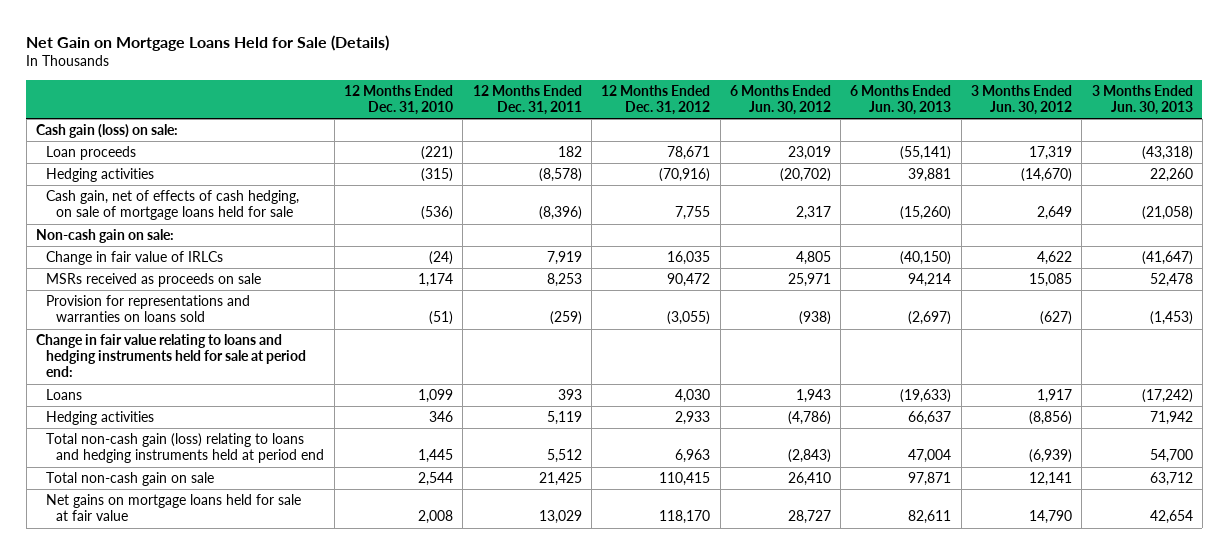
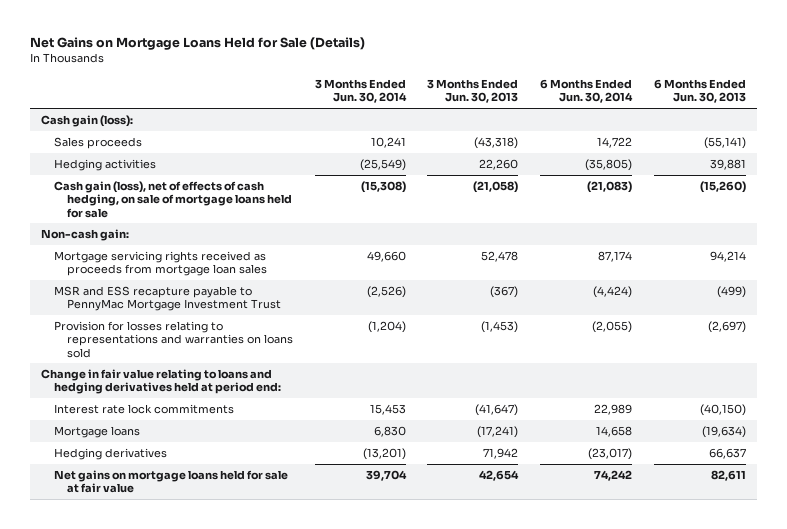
- Net Gain on Mortgage Loans Held for Sale (Details)
+ Net Gains on Mortgage Loans Held for Sale (Details)
- | 12 Months Ended Dec. 31, 2010 | 12 Months Ended Dec. 31, 2011 | 12 Months Ended Dec. 31, 2012 | 6 Months Ended Jun. 30, 2012 | 6 Months Ended Jun. 30, 2013 | 3 Months Ended Jun. 30, 2012 | 3 Months Ended Jun. 30, 2013
+ | 3 Months Ended Jun. 30, 2014 | 3 Months Ended Jun. 30, 2013 | 6 Months Ended Jun. 30, 2014 | 6 Months Ended Jun. 30, 2013
- Cash gain (loss) on sale:
- Loan proceeds | (221) | 182 | 78,671 | 23,019 | (55,141) | 17,319 | (43,318)
+ Cash gain (loss):
+ Sales proceeds | 10,241 | (43,318) | 14,722 | (55,141)
- Cash gain, net of effects of cash hedging, on sale of mortgage loans held for sale | (536) | (8,396) | 7,755 | 2,317 | (15,260) | 2,649 | (21,058)
- Non-cash gain on sale:
- Change in fair value of IRLCs | (24) | 7,919 | 16,035 | 4,805 | (40,150) | 4,622 | (41,647)
- MSRs received as proceeds on sale | 1,174 | 8,253 | 90,472 | 25,971 | 94,214 | 15,085 | 52,478
- Provision for representations and warranties on loans sold | (51) | (259) | (3,055) | (938) | (2,697) | (627) | (1,453)
- Change in fair value relating to loans and hedging instruments held for sale at period end:
- Loans | 1,099 | 393 | 4,030 | 1,943 | (19,633) | 1,917 | (17,242)
- Hedging activities | 346 | 5,119 | 2,933 | (4,786) | 66,637 | (8,856) | 71,942
- Total non-cash gain (loss) relating to loans and hedging instruments held at period end | 1,445 | 5,512 | 6,963 | (2,843) | 47,004 | (6,939) | 54,700
- Total non-cash gain on sale | 2,544 | 21,425 | 110,415 | 26,410 | 97,871 | 12,141 | 63,712
+ Cash gain (loss), net of effects of cash hedging, on sale of mortgage loans held for sale | (15,308) | (21,058) | (21,083) | (15,260)
+ Non-cash gain:
+ Mortgage servicing rights received as proceeds from mortgage loan sales | 49,660 | 52,478 | 87,174 | 94,214
+ MSR and ESS recapture payable to PennyMac Mortgage Investment Trust | (2,526) | (367) | (4,424) | (499)
+ Provision for losses relating to representations and warranties on loans sold | (1,204) | (1,453) | (2,055) | (2,697)
+ Change in fair value relating to loans and hedging derivatives held at period end:
+ Interest rate lock commitments | 15,453 | (41,647) | 22,989 | (40,150)
+ Mortgage loans | 6,830 | (17,241) | 14,658 | (19,634)
+ Hedging derivatives | (13,201) | 71,942 | (23,017) | 66,637

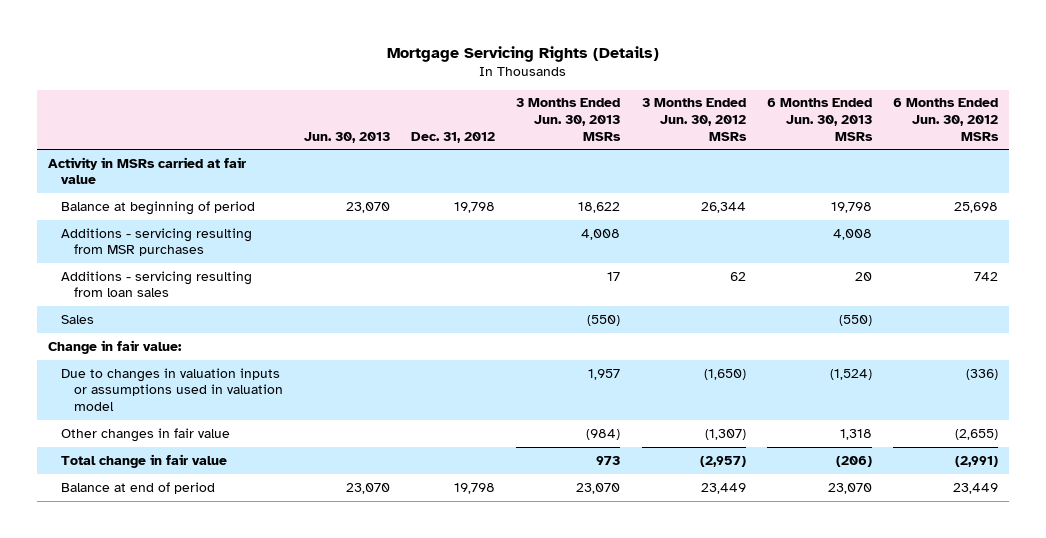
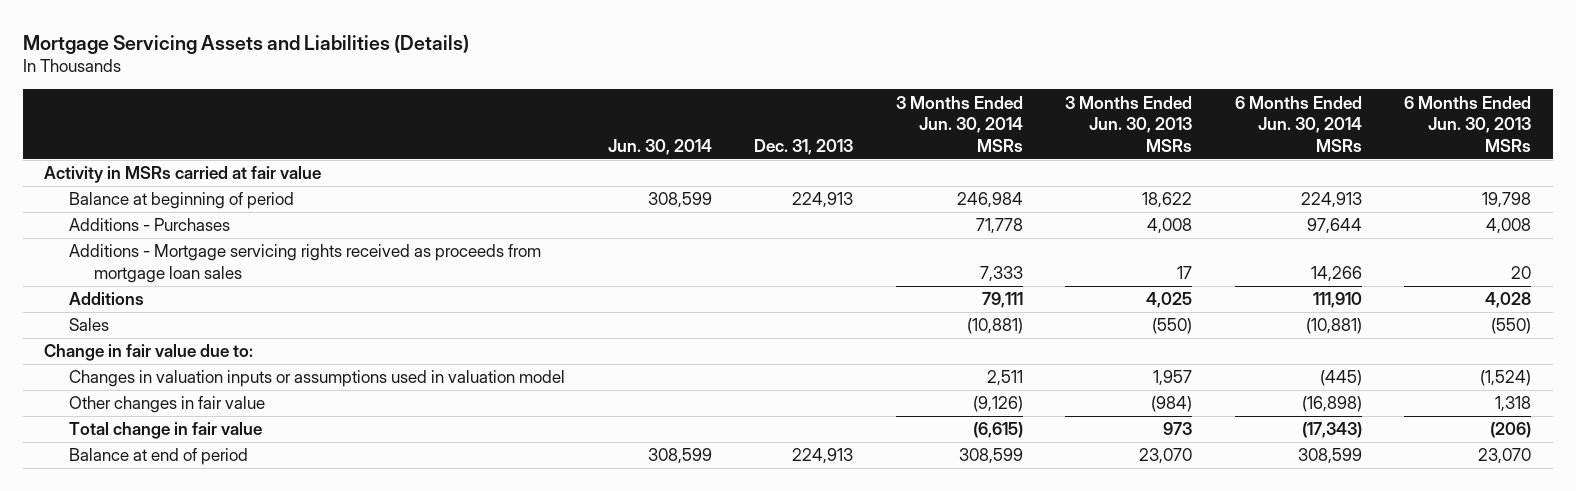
- Mortgage Servicing Rights (Details)
+ Mortgage Servicing Assets and Liabilities (Details)
- | Jun. 30, 2013 | Dec. 31, 2012 | 3 Months Ended Jun. 30, 2013 MSRs | 3 Months Ended Jun. 30, 2012 MSRs | 6 Months Ended Jun. 30, 2013 MSRs | 6 Months Ended Jun. 30, 2012 MSRs
+ | Jun. 30, 2014 | Dec. 31, 2013 | 3 Months Ended Jun. 30, 2014 MSRs | 3 Months Ended Jun. 30, 2013 MSRs | 6 Months Ended Jun. 30, 2014 MSRs | 6 Months Ended Jun. 30, 2013 MSRs
- Additions - servicing resulting from MSR purchases | | | 4,008 | | 4,008 |
- Additions - servicing resulting from loan sales | | | 17 | 62 | 20 | 742
+ Additions - Purchases | | | 71,778 | 4,008 | 97,644 | 4,008
+ Additions - Mortgage servicing rights received as proceeds from mortgage loan sales | | | 7,333 | 17 | 14,266 | 20
+ Additions | | | 79,111 | 4,025 | 111,910 | 4,028
- Change in fair value:
- Due to changes in valuation inputs or assumptions used in valuation model | | | 1,957 | (1,650) | (1,524) | (336)
+ Change in fair value due to:
+ Changes in valuation inputs or assumptions used in valuation model | | | 2,511 | 1,957 | (445) | (1,524)

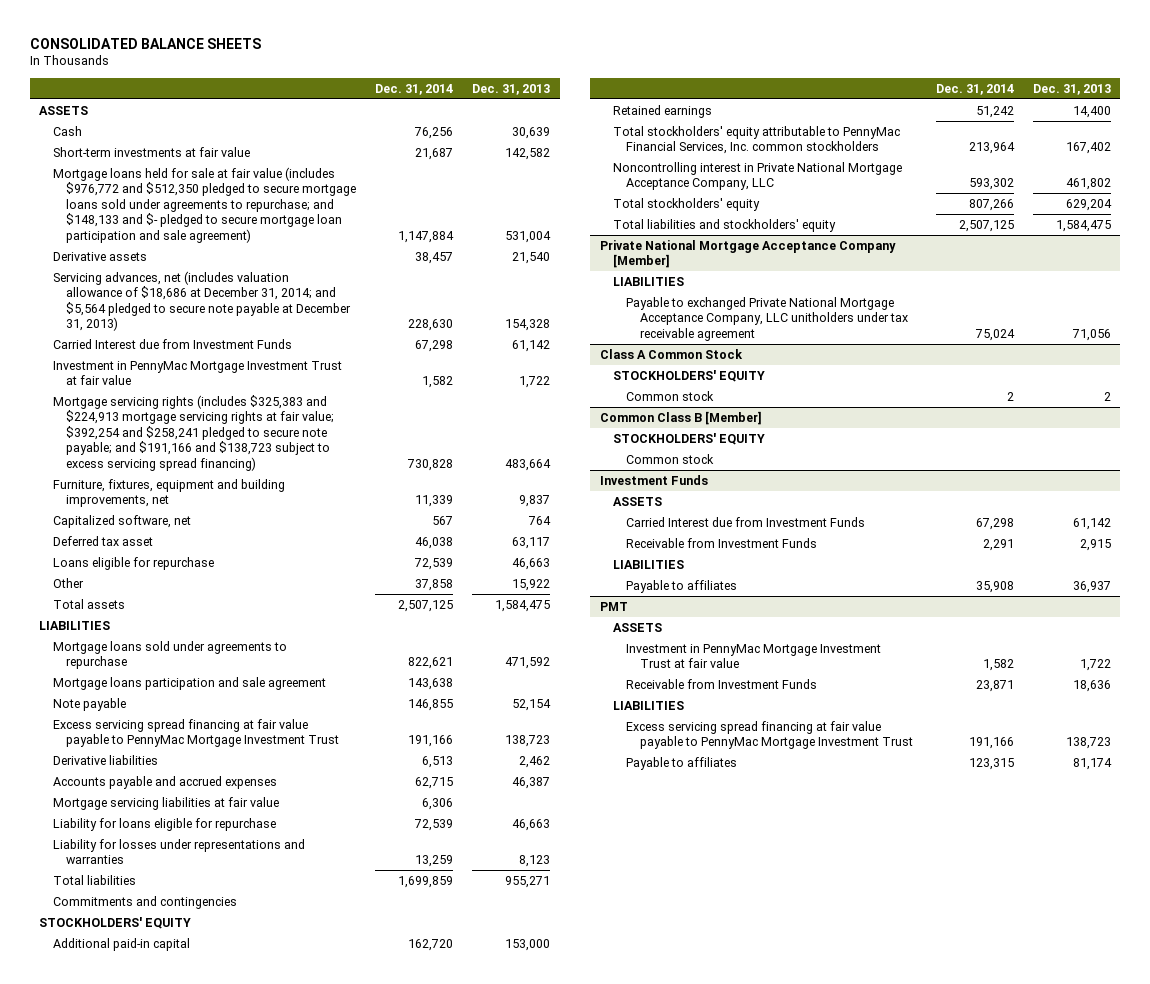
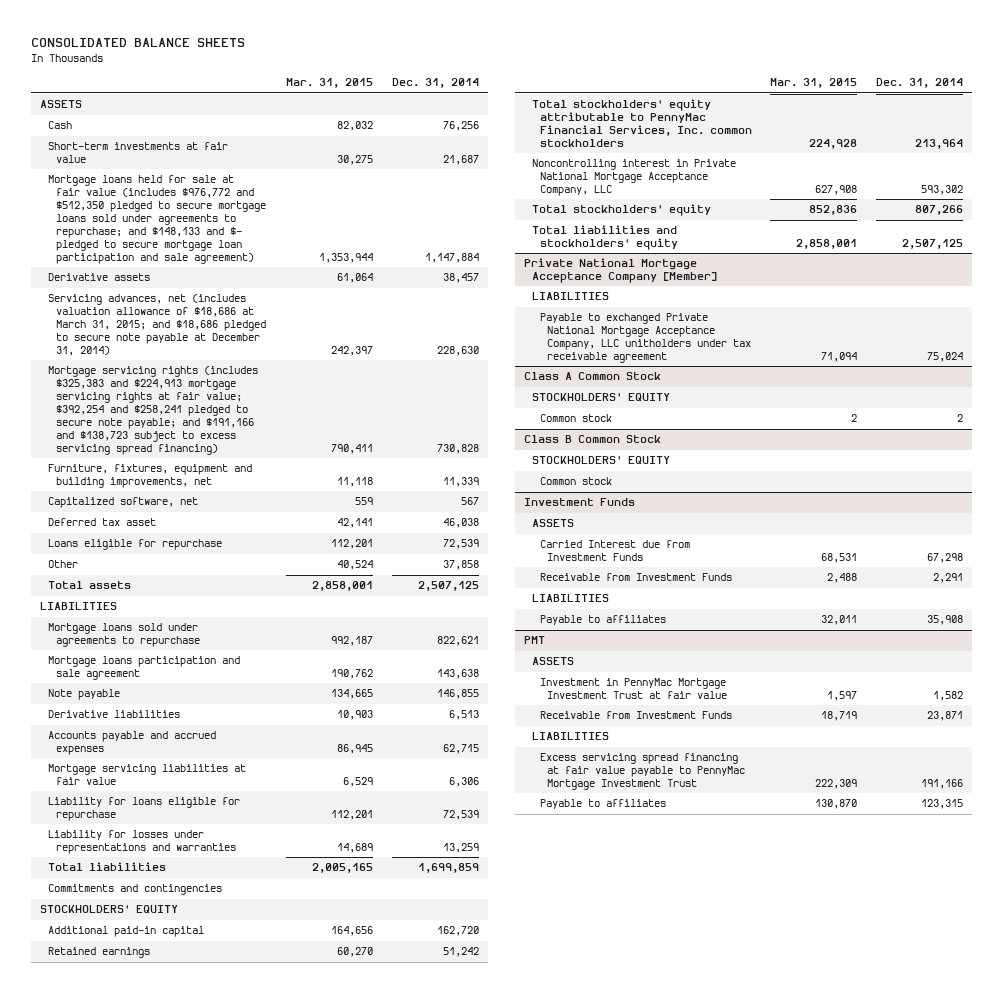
- | Dec. 31, 2014 | Dec. 31, 2013
+ | Mar. 31, 2015 | Dec. 31, 2014
- Servicing advances, net (includes valuation allowance of $18,686 at December 31, 2014; and $5,564 pledged to secure note payable at December 31, 2013) | 228,630 | 154,328
- Carried Interest due from Investment Funds | 67,298 | 61,142
- Investment in PennyMac Mortgage Investment Trust at fair value | 1,582 | 1,722
+ Servicing advances, net (includes valuation allowance of $18,686 at March 31, 2015; and $18,686 pledged to secure note payable at December 31, 2014) | 242,397 | 228,630
- Excess servicing spread financing at fair value payable to PennyMac Mortgage Investment Trust | 191,166 | 138,723
- Common Class B [Member]
+ Class B Common Stock

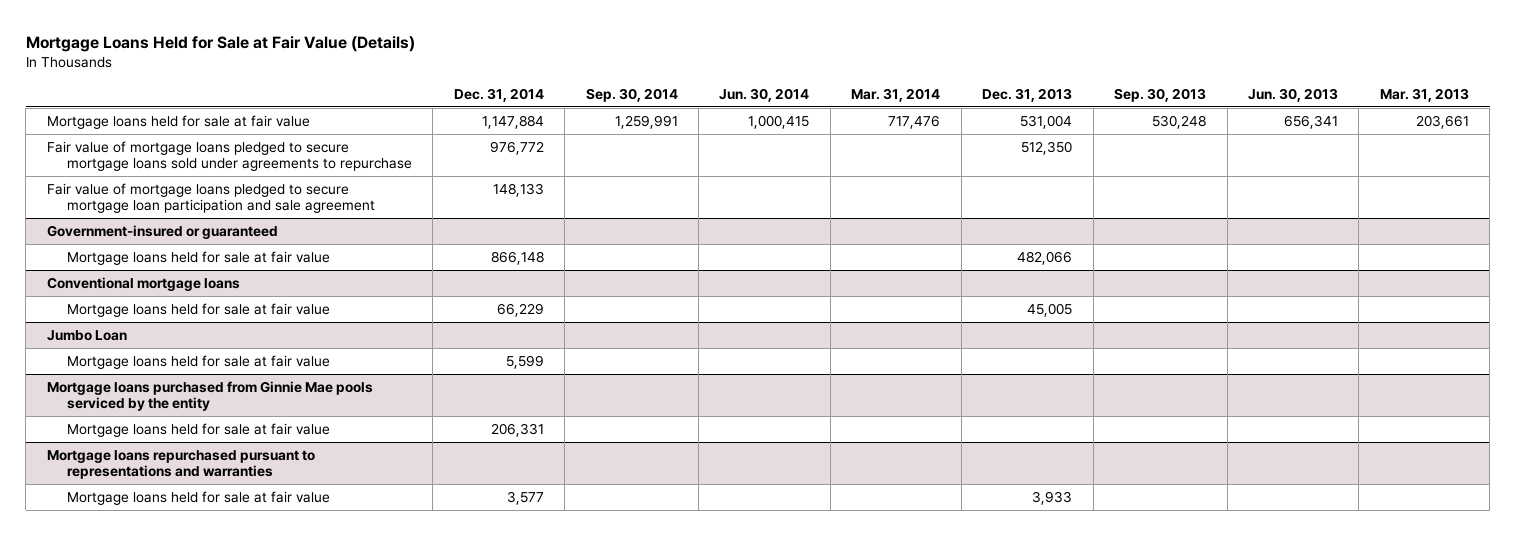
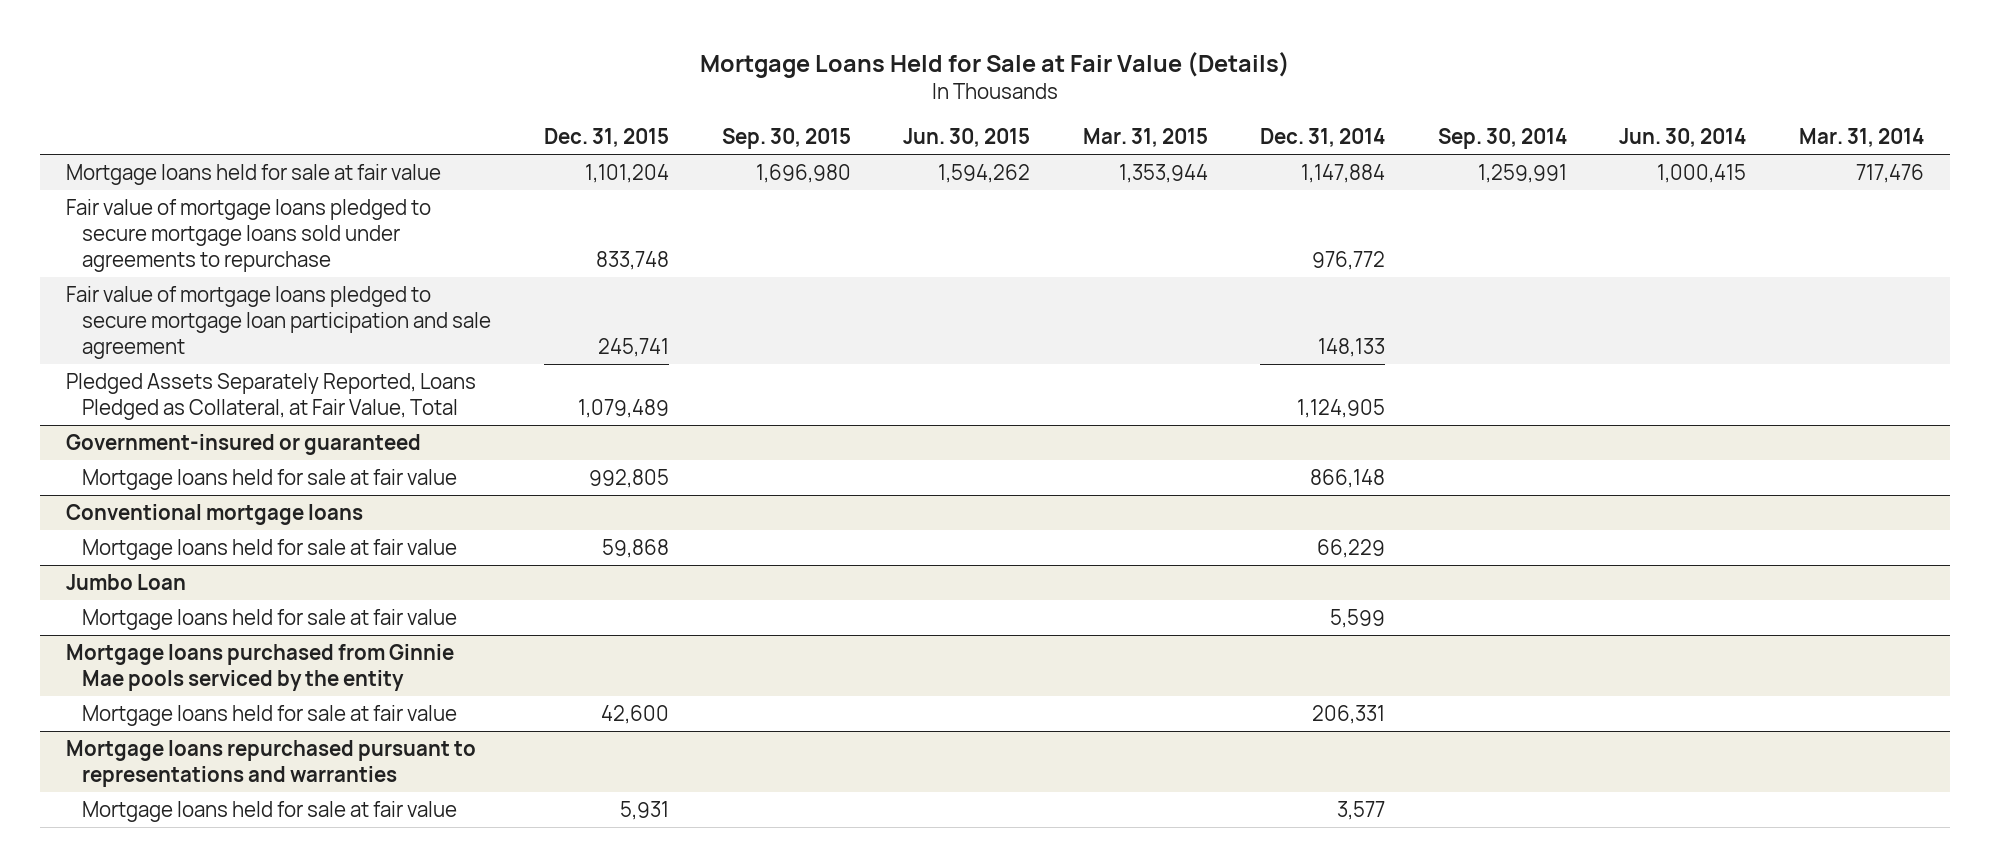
- | Dec. 31, 2014 | Sep. 30, 2014 | Jun. 30, 2014 | Mar. 31, 2014 | Dec. 31, 2013 | Sep. 30, 2013 | Jun. 30, 2013 | Mar. 31, 2013
+ | Dec. 31, 2015 | Sep. 30, 2015 | Jun. 30, 2015 | Mar. 31, 2015 | Dec. 31, 2014 | Sep. 30, 2014 | Jun. 30, 2014 | Mar. 31, 2014
+ Pledged Assets Separately Reported, Loans Pledged as Collateral, at Fair Value, Total | 1,079,489 | | | | 1,124,905 | | |

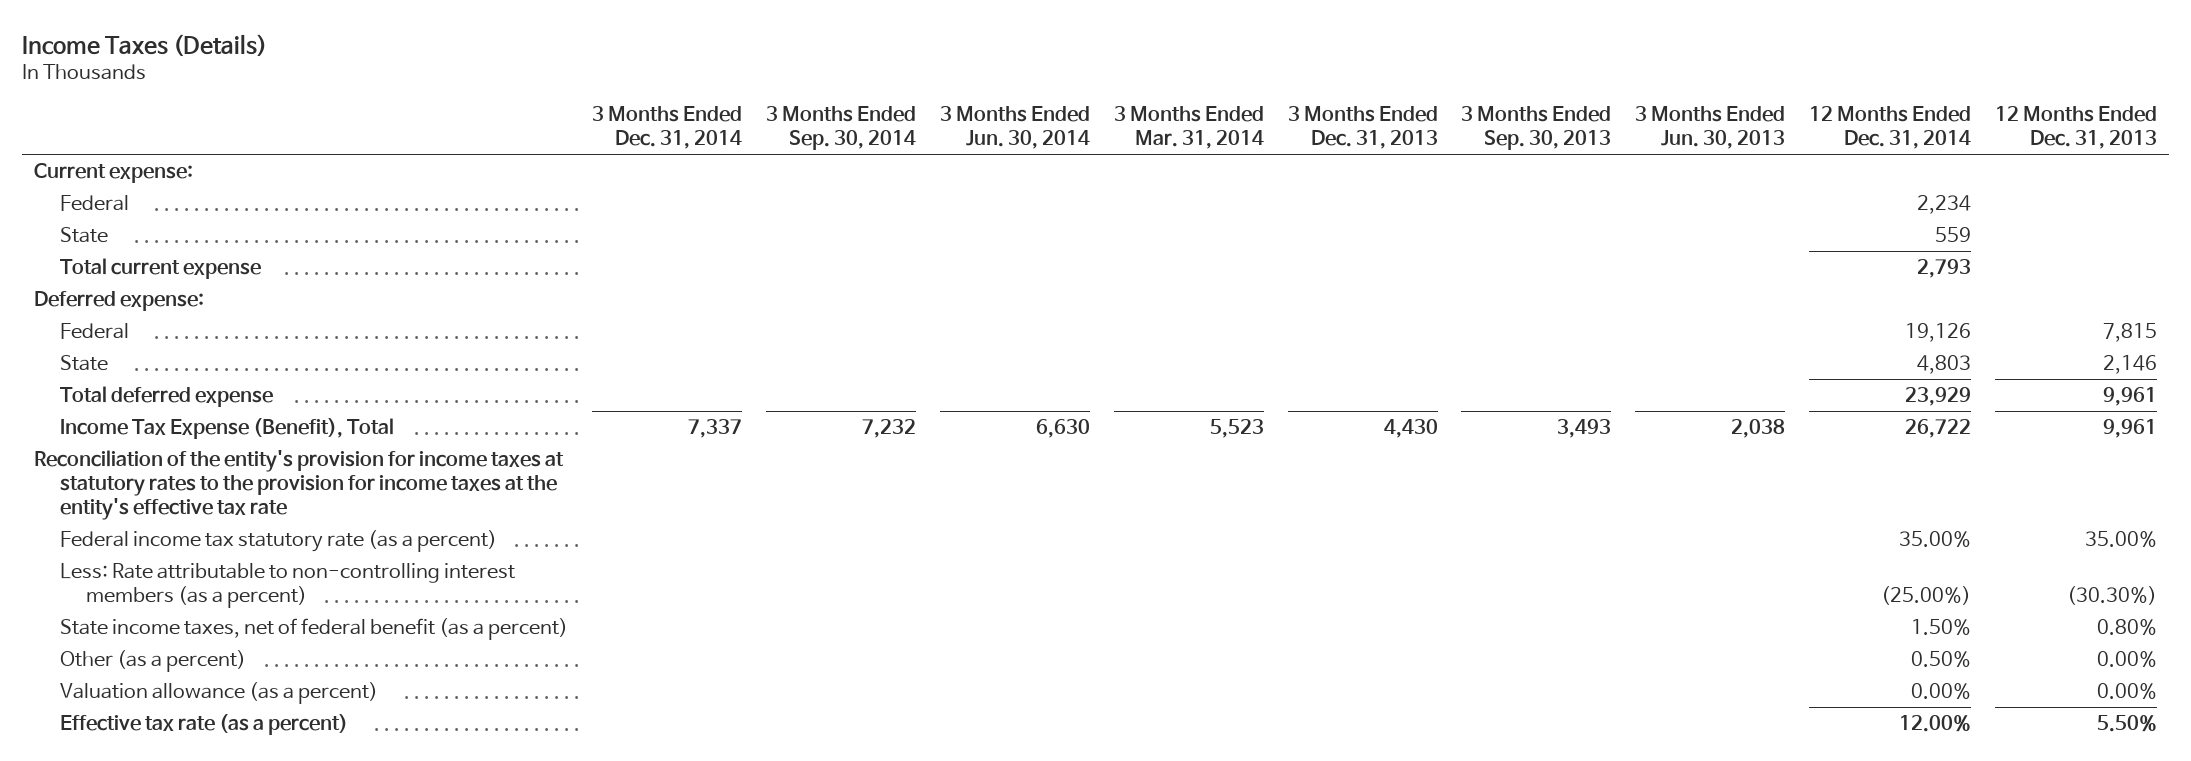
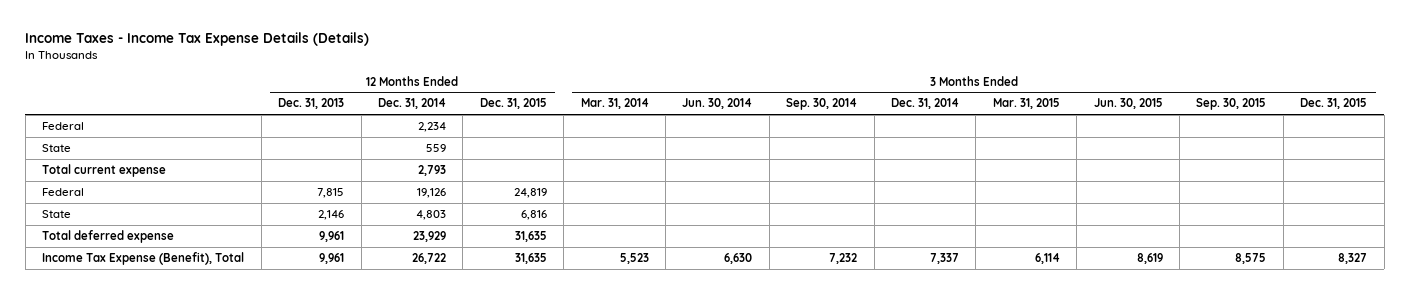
- Income Taxes (Details)
+ Income Taxes - Income Tax Expense Details (Details)
- | 3 Months Ended Dec. 31, 2014 | 3 Months Ended Sep. 30, 2014 | 3 Months Ended Jun. 30, 2014 | 3 Months Ended Mar. 31, 2014 | 3 Months Ended Dec. 31, 2013 | 3 Months Ended Sep. 30, 2013 | 3 Months Ended Jun. 30, 2013 | 12 Months Ended Dec. 31, 2014 | 12 Months Ended Dec. 31, 2013
+ | 12 Months Ended Dec. 31, 2013 | 12 Months Ended Dec. 31, 2014 | 12 Months Ended Dec. 31, 2015 | 3 Months Ended Mar. 31, 2014 | 3 Months Ended Jun. 30, 2014 | 3 Months Ended Sep. 30, 2014 | 3 Months Ended Dec. 31, 2014 | 3 Months Ended Mar. 31, 2015 | 3 Months Ended Jun. 30, 2015 | 3 Months Ended Sep. 30, 2015 | 3 Months Ended Dec. 31, 2015
- Current expense:
- Deferred expense:
- Reconciliation of the entity's provision for income taxes at statutory rates to the provision for income taxes at the entity's effective tax rate
- Federal income tax statutory rate (as a percent) | | | | | | | | 35.00% | 35.00%
- Less: Rate attributable to non-controlling interest members (as a percent) | | | | | | | | (25.00%) | (30.30%)
- State income taxes, net of federal benefit (as a percent) | | | | | | | | 1.50% | 0.80%
- Other (as a percent) | | | | | | | | 0.50% | 0.00%
- Valuation allowance (as a percent) | | | | | | | | 0.00% | 0.00%
- Effective tax rate (as a percent) | | | | | | | | 12.00% | 5.50%

